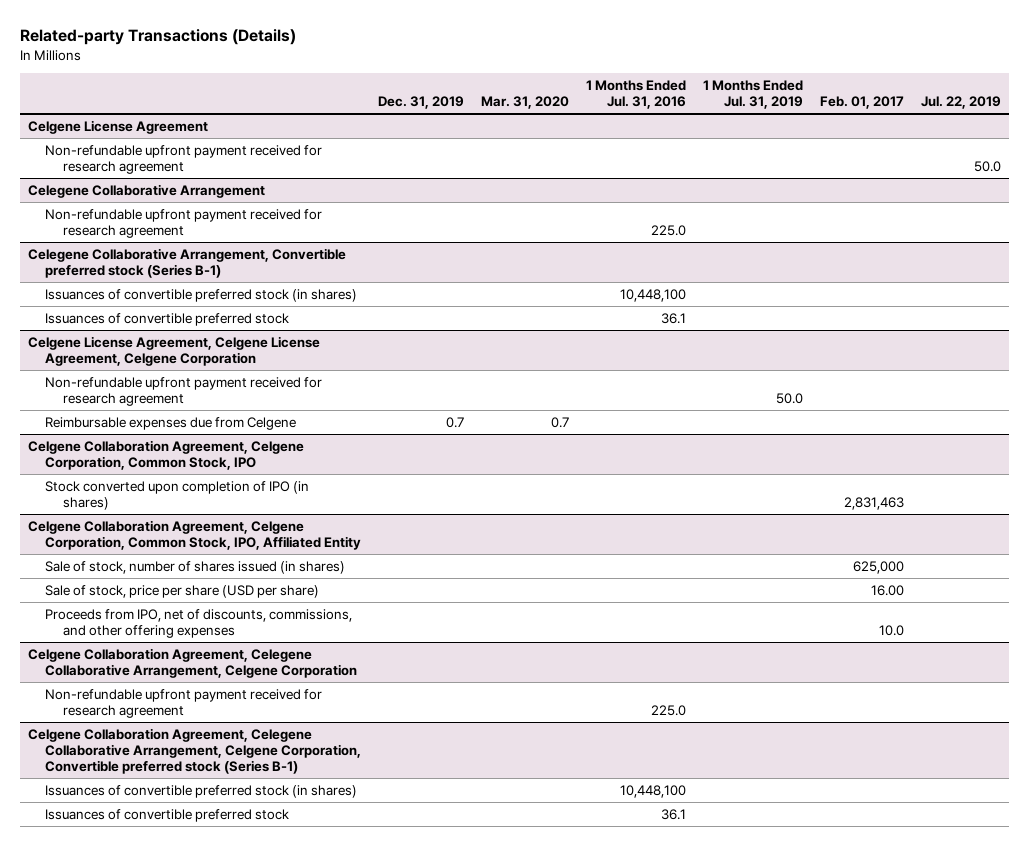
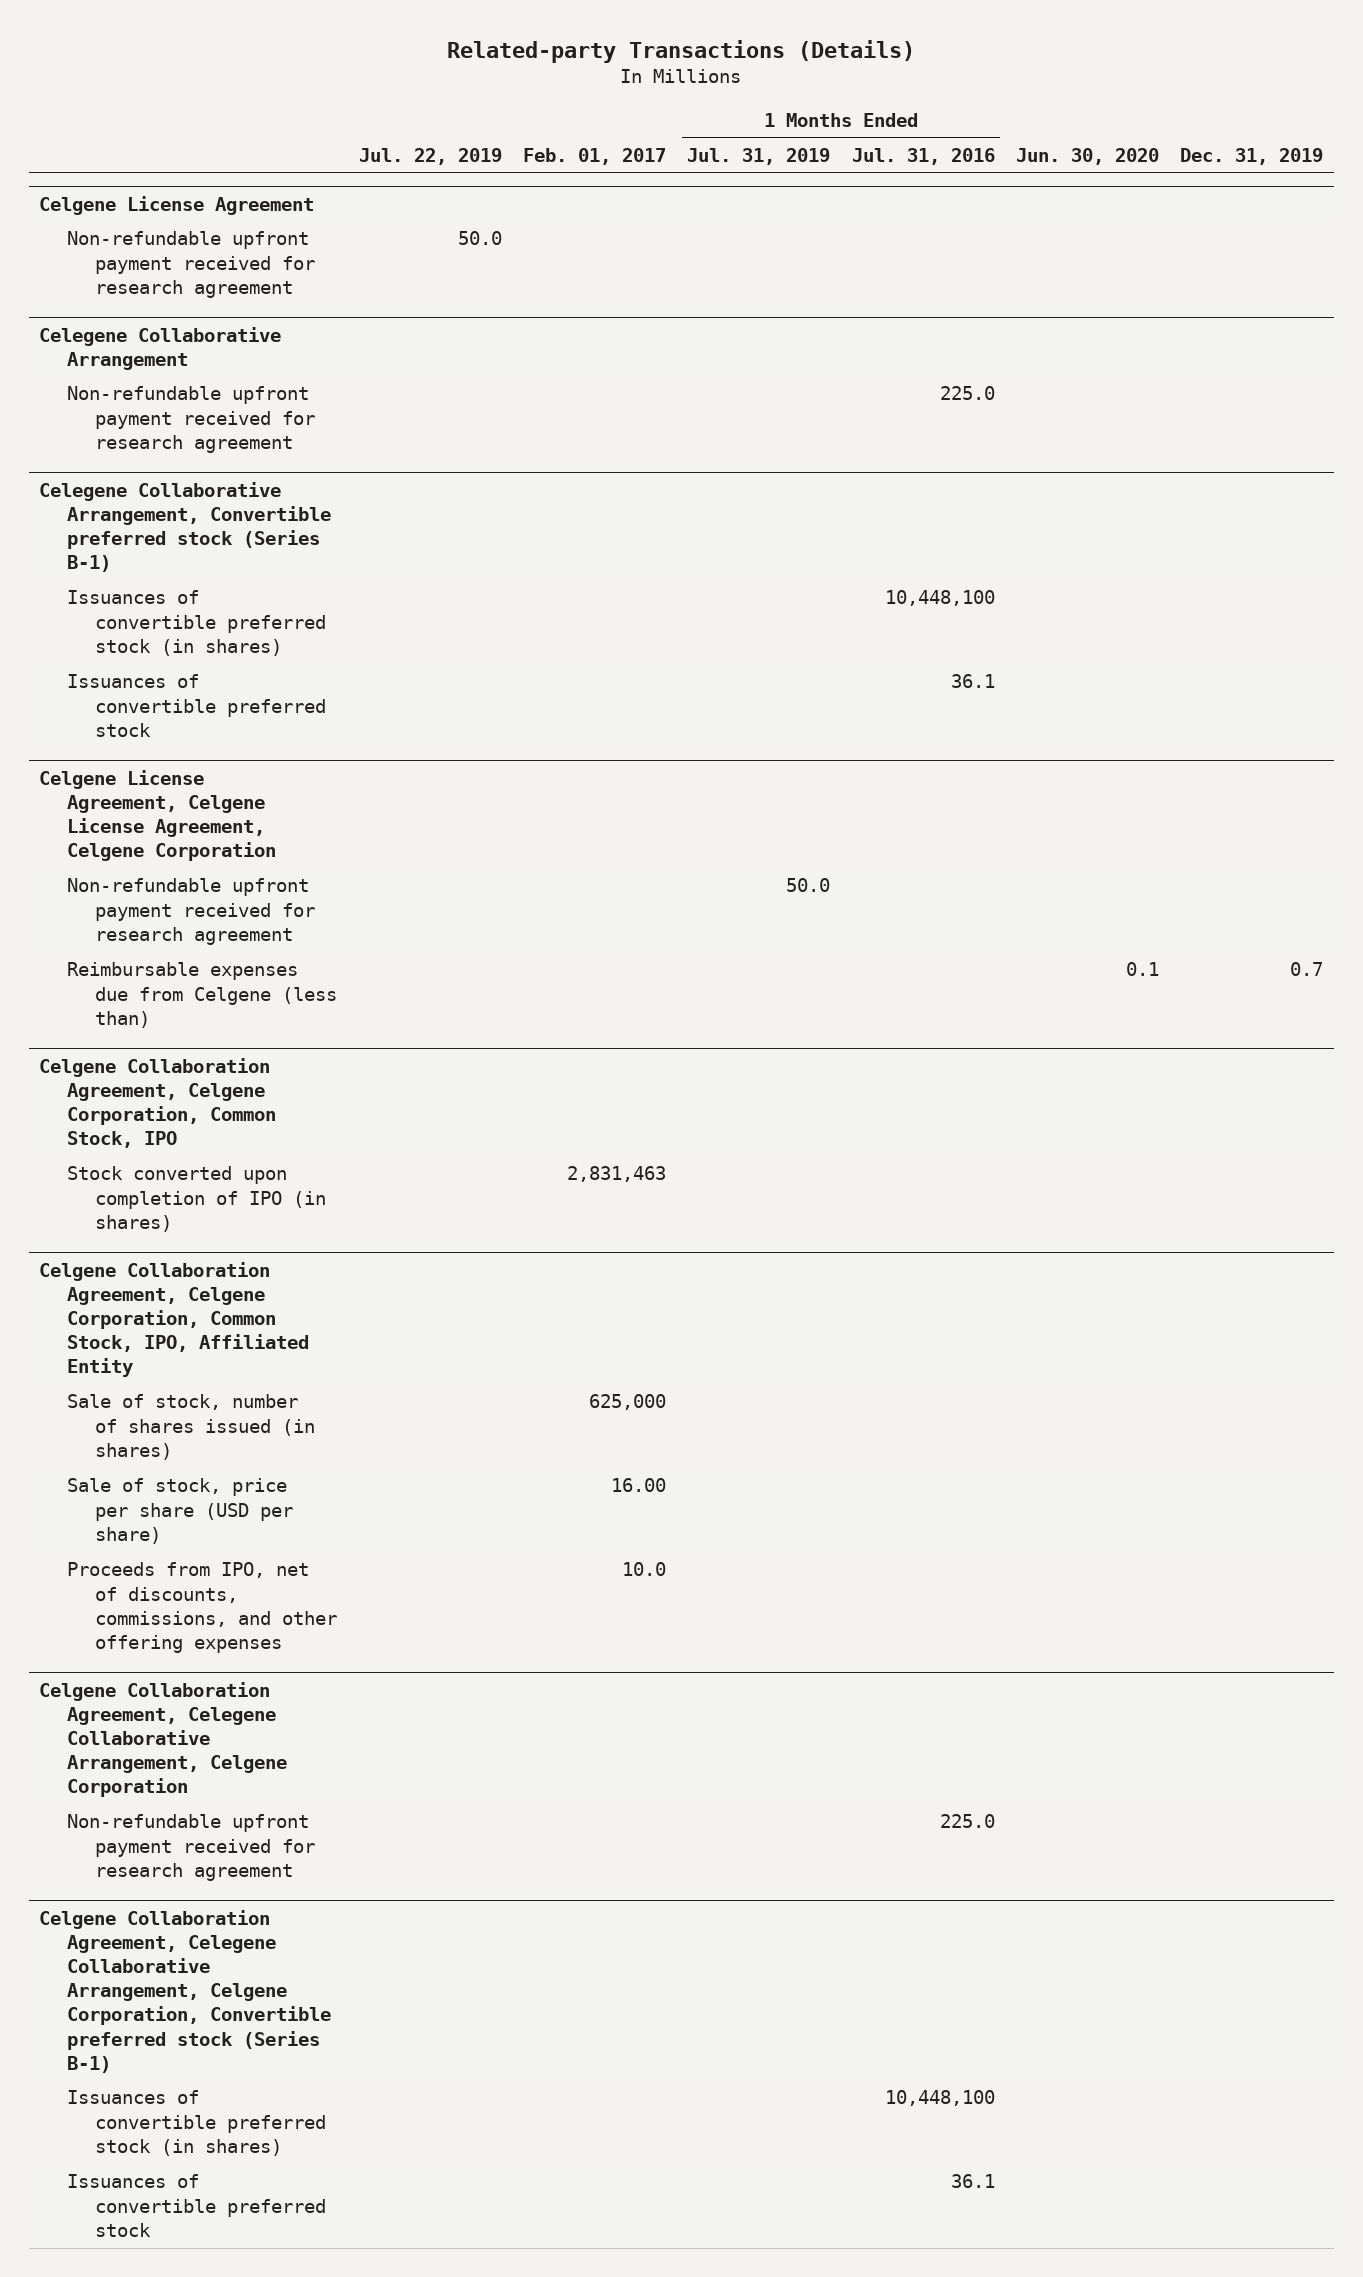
- | Dec. 31, 2019 | Mar. 31, 2020 | 1 Months Ended Jul. 31, 2016 | 1 Months Ended Jul. 31, 2019 | Feb. 01, 2017 | Jul. 22, 2019
+ | Jul. 22, 2019 | Feb. 01, 2017 | 1 Months Ended Jul. 31, 2019 | 1 Months Ended Jul. 31, 2016 | Jun. 30, 2020 | Dec. 31, 2019
@ Celgene License Agreement, Celgene License Agreement, Celgene Corporation
- Reimbursable expenses due from Celgene | 0.7 | 0.7 | | | |
+ Reimbursable expenses due from Celgene (less than) | | | | | 0.1 | 0.7

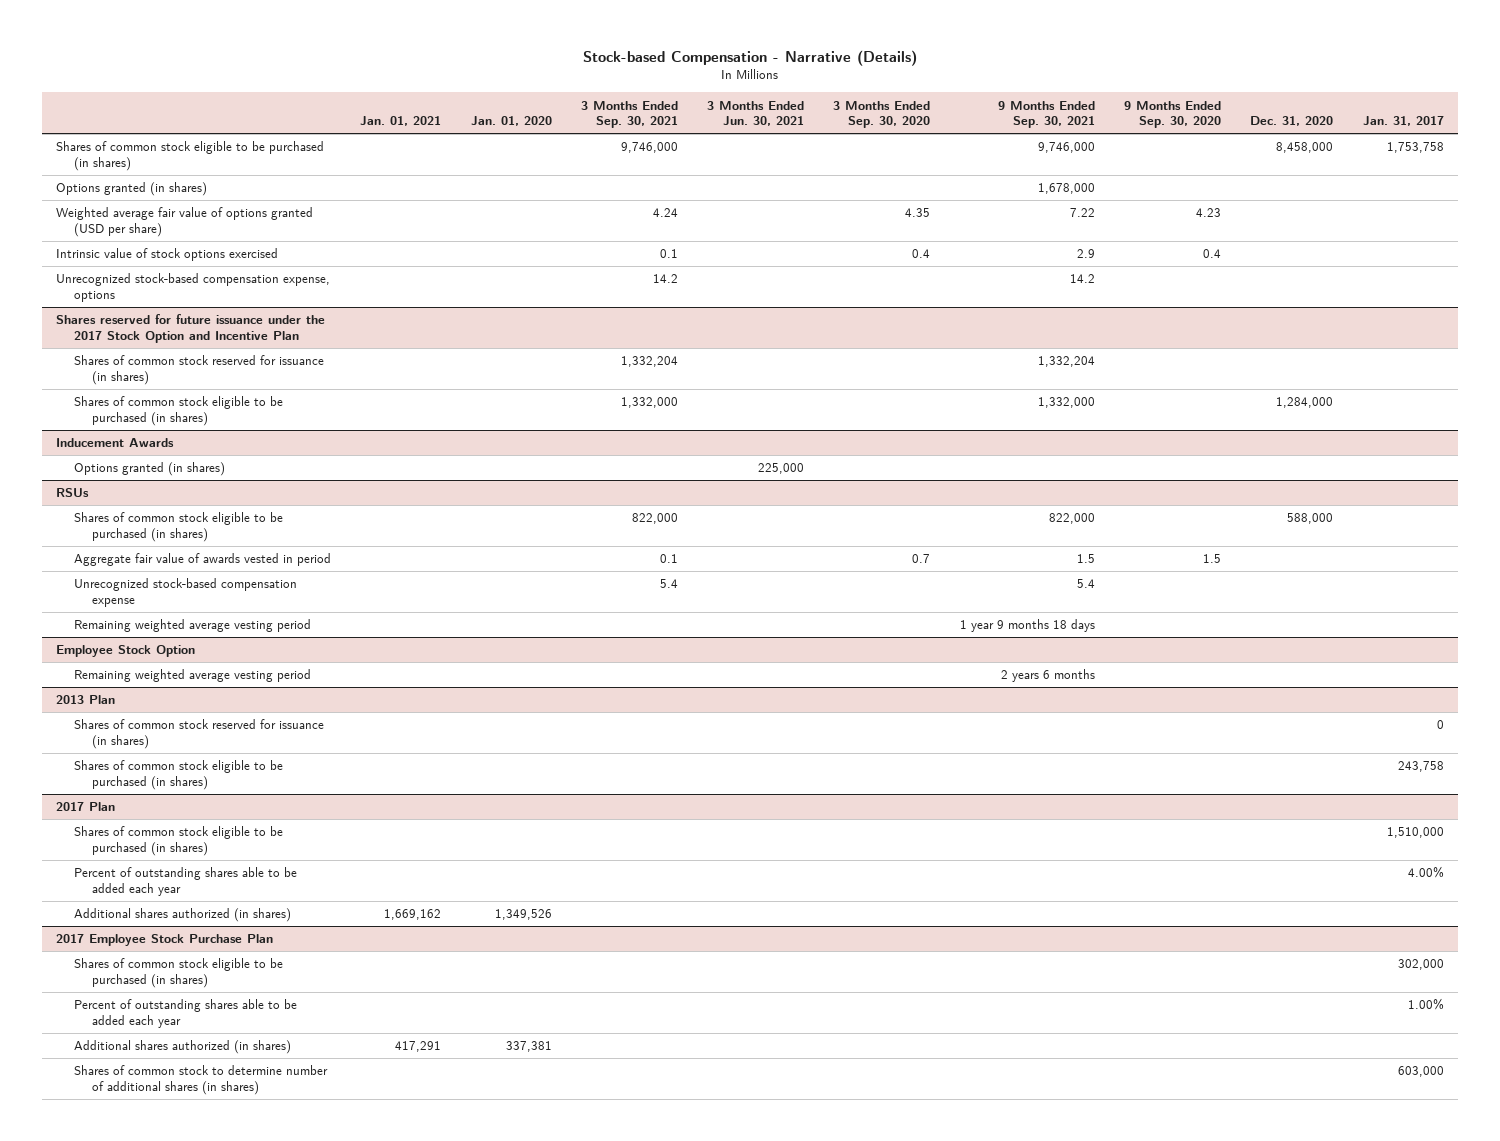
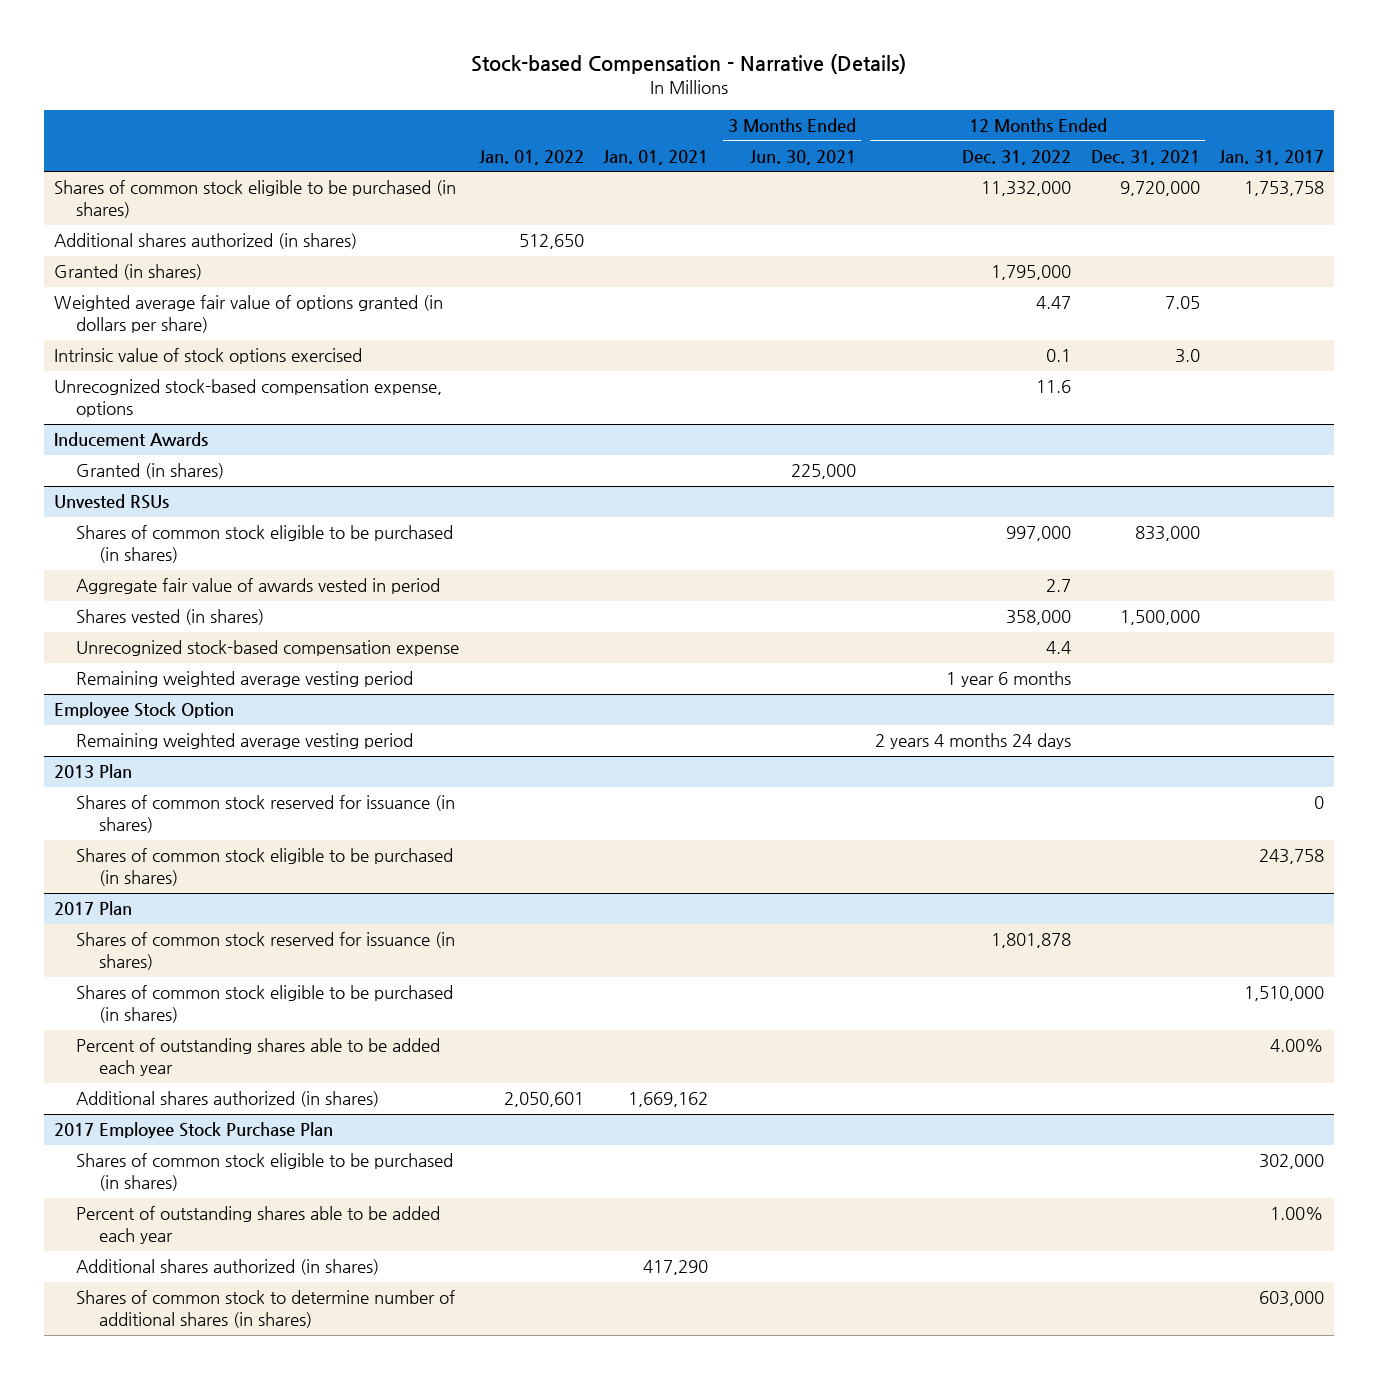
- | Jan. 01, 2021 | Jan. 01, 2020 | 3 Months Ended Sep. 30, 2021 | 3 Months Ended Jun. 30, 2021 | 3 Months Ended Sep. 30, 2020 | 9 Months Ended Sep. 30, 2021 | 9 Months Ended Sep. 30, 2020 | Dec. 31, 2020 | Jan. 31, 2017
+ | Jan. 01, 2022 | Jan. 01, 2021 | 3 Months Ended Jun. 30, 2021 | 12 Months Ended Dec. 31, 2022 | 12 Months Ended Dec. 31, 2021 | Jan. 31, 2017
- Options granted (in shares) | | | | | | 1,678,000 | | |
- Weighted average fair value of options granted (USD per share) | | | 4.24 | | 4.35 | 7.22 | 4.23 | |
+ Additional shares authorized (in shares) | 512,650 | | | | |
+ Granted (in shares) | | | | 1,795,000 | |
+ Weighted average fair value of options granted (in dollars per share) | | | | 4.47 | 7.05 |
- Shares reserved for future issuance under the 2017 Stock Option and Incentive Plan
- Shares of common stock reserved for issuance (in shares) | | | 1,332,204 | | | 1,332,204 | | |
- Shares of common stock eligible to be purchased (in shares) | | | 1,332,000 | | | 1,332,000 | | 1,284,000 |
@ Inducement Awards
- Options granted (in shares) | | | | 225,000 | | | | |
- RSUs
@ Inducement Awards
+ Granted (in shares) | | | 225,000 | | |
+ Unvested RSUs
+ Shares vested (in shares) | | | | 358,000 | 1,500,000 |
@ 2017 Plan
+ Shares of common stock reserved for issuance (in shares) | | | | 1,801,878 | |
@ 2017 Employee Stock Purchase Plan
- Additional shares authorized (in shares) | 417,291 | 337,381 | | | | | | |
+ Additional shares authorized (in shares) | | 417,290 | | | |

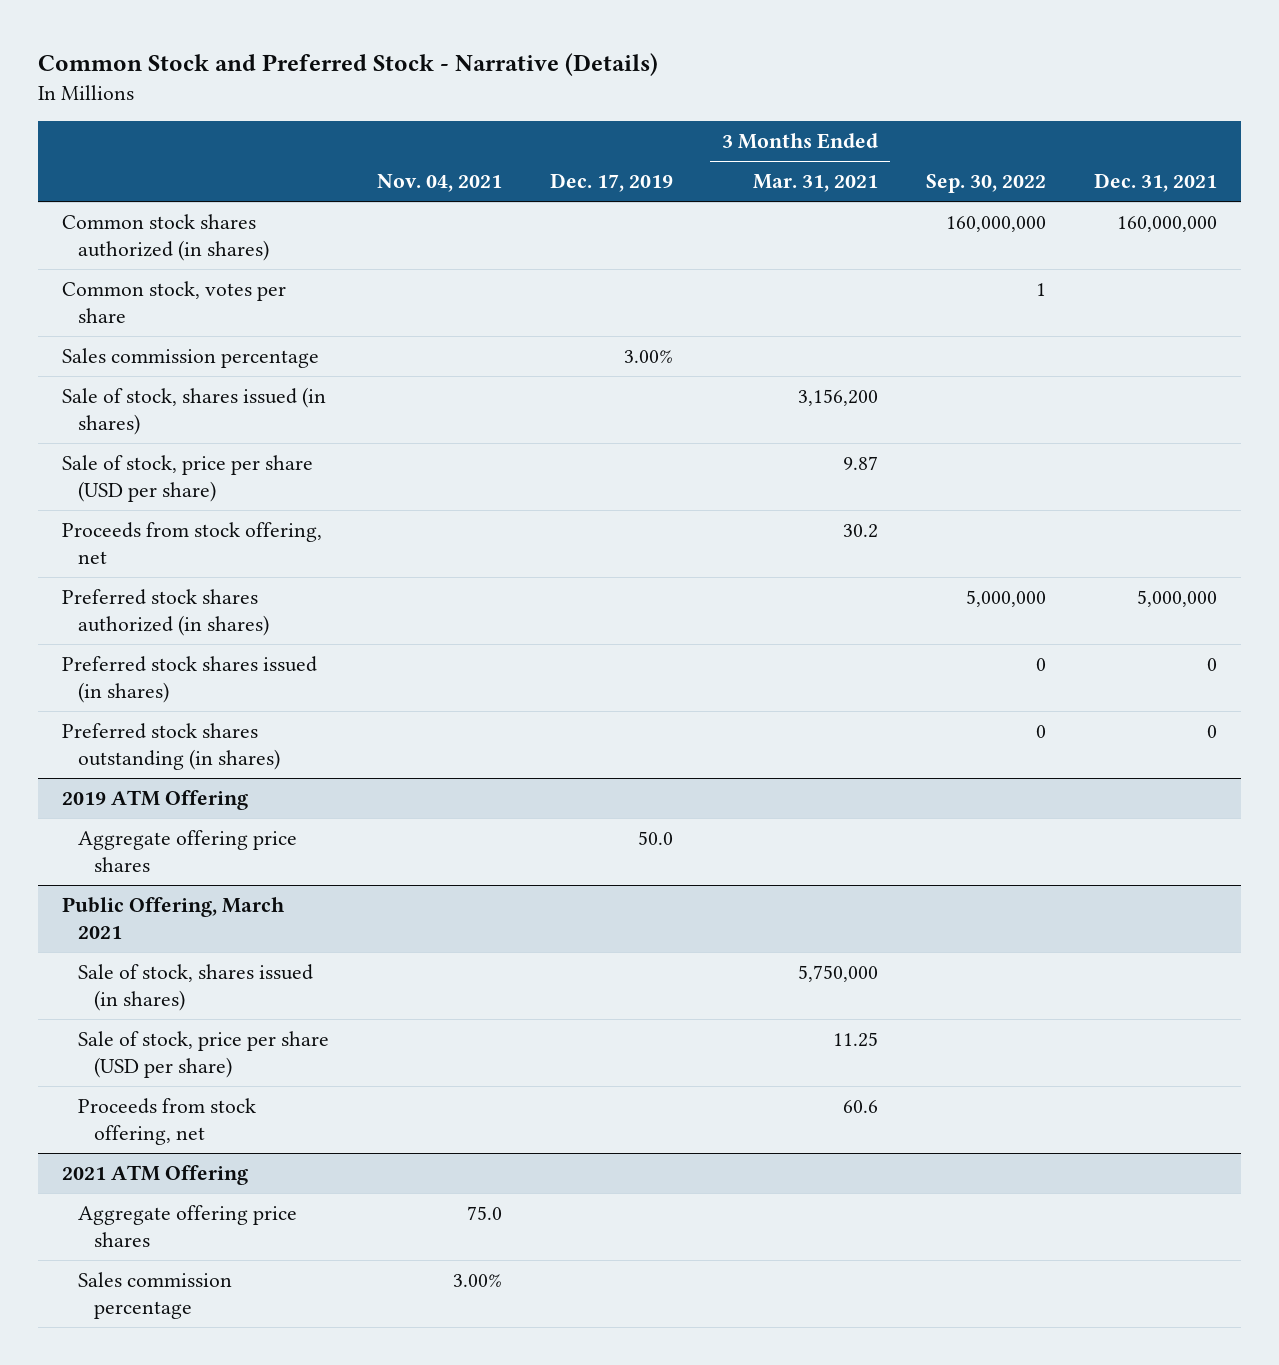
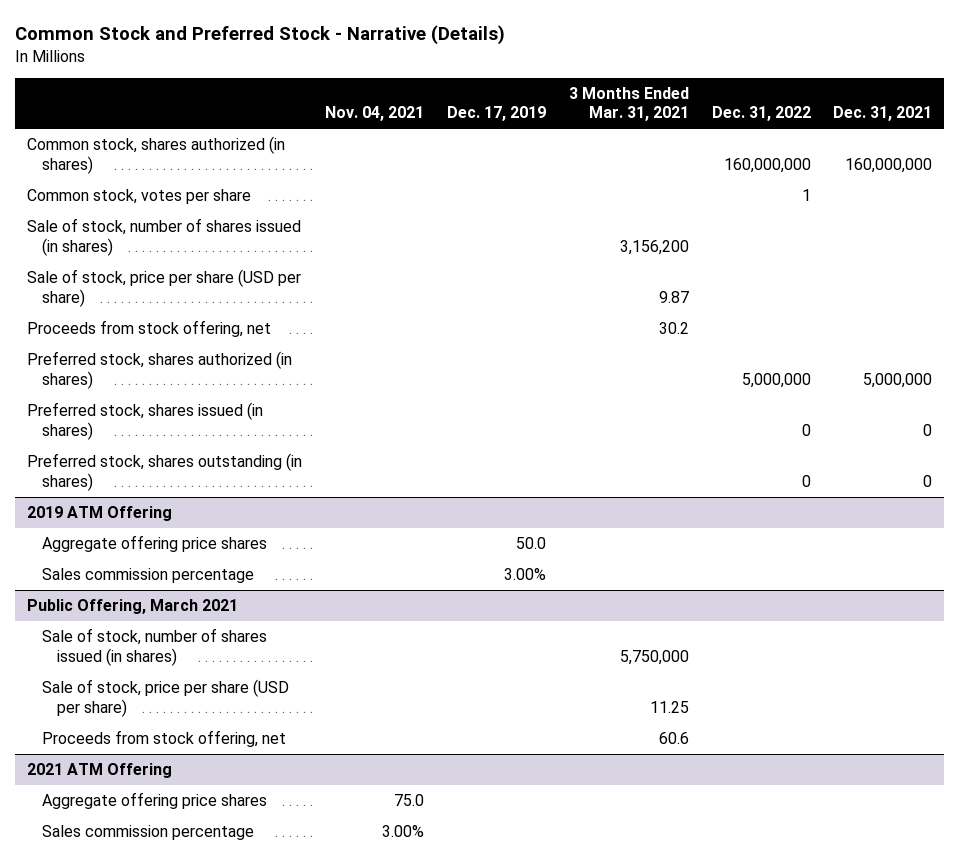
- | Nov. 04, 2021 | Dec. 17, 2019 | 3 Months Ended Mar. 31, 2021 | Sep. 30, 2022 | Dec. 31, 2021
+ | Nov. 04, 2021 | Dec. 17, 2019 | 3 Months Ended Mar. 31, 2021 | Dec. 31, 2022 | Dec. 31, 2021
- Common stock shares authorized (in shares) | | | | 160,000,000 | 160,000,000
+ Common stock, shares authorized (in shares) | | | | 160,000,000 | 160,000,000
- Sales commission percentage | | 3.00% | | |
- Sale of stock, shares issued (in shares) | | | 3,156,200 | |
+ Sale of stock, number of shares issued (in shares) | | | 3,156,200 | |
- Preferred stock shares authorized (in shares) | | | | 5,000,000 | 5,000,000
- Preferred stock shares issued (in shares) | | | | 0 | 0
- Preferred stock shares outstanding (in shares) | | | | 0 | 0
+ Preferred stock, shares authorized (in shares) | | | | 5,000,000 | 5,000,000
+ Preferred stock, shares issued (in shares) | | | | 0 | 0
+ Preferred stock, shares outstanding (in shares) | | | | 0 | 0
@ 2019 ATM Offering
+ Sales commission percentage | | 3.00% | | |
@ Public Offering, March 2021
- Sale of stock, shares issued (in shares) | | | 5,750,000 | |
+ Sale of stock, number of shares issued (in shares) | | | 5,750,000 | |

